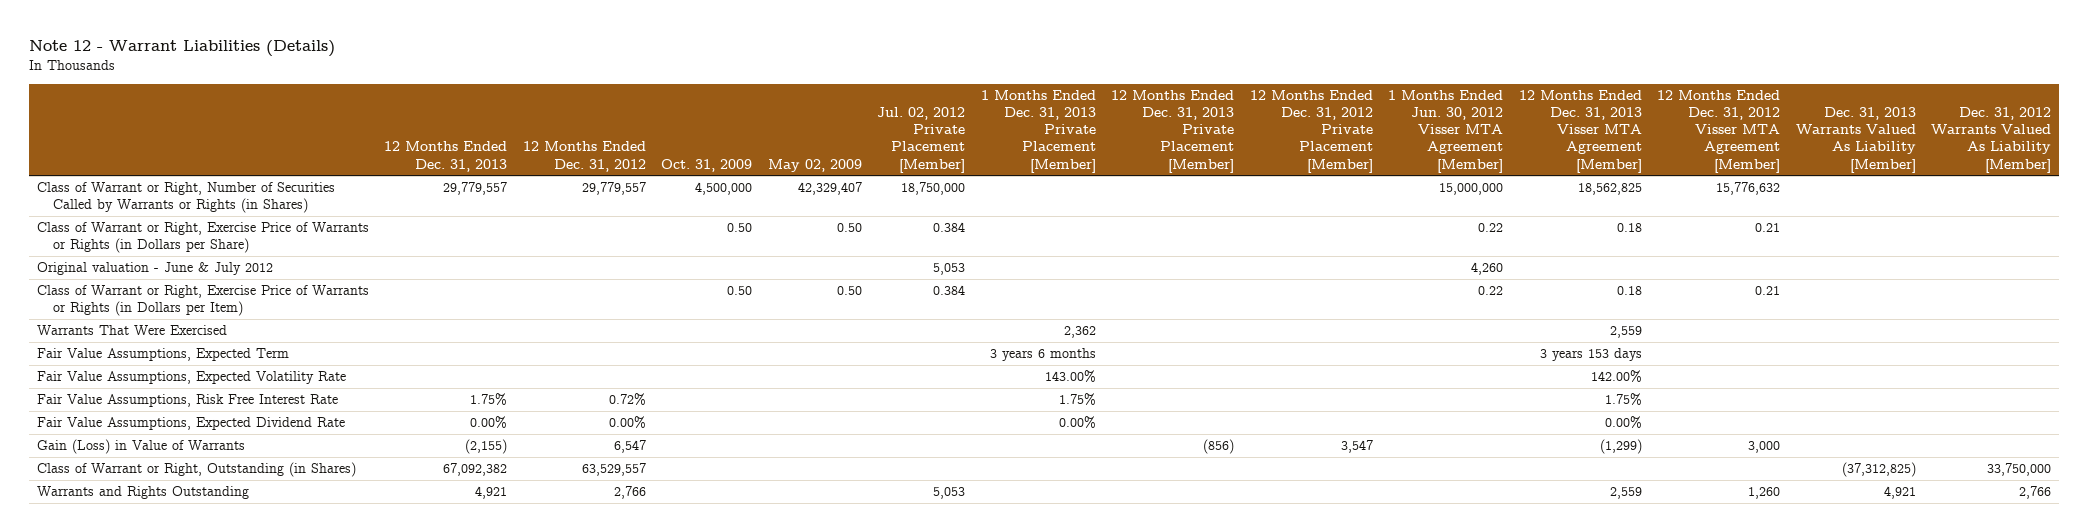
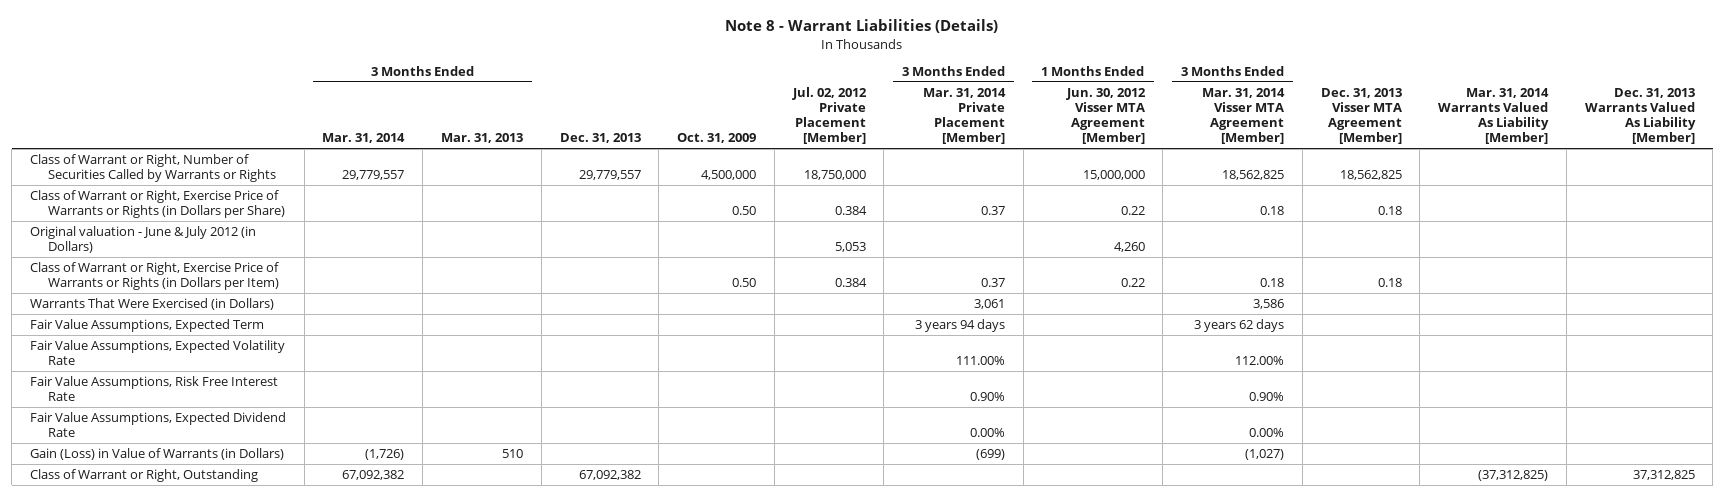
- Note 12 - Warrant Liabilities (Details)
+ Note 8 - Warrant Liabilities (Details)
- | 12 Months Ended Dec. 31, 2013 | 12 Months Ended Dec. 31, 2012 | Oct. 31, 2009 | May 02, 2009 | Jul. 02, 2012 Private Placement [Member] | 1 Months Ended Dec. 31, 2013 Private Placement [Member] | 12 Months Ended Dec. 31, 2013 Private Placement [Member] | 12 Months Ended Dec. 31, 2012 Private Placement [Member] | 1 Months Ended Jun. 30, 2012 Visser MTA Agreement [Member] | 12 Months Ended Dec. 31, 2013 Visser MTA Agreement [Member] | 12 Months Ended Dec. 31, 2012 Visser MTA Agreement [Member] | Dec. 31, 2013 Warrants Valued As Liability [Member] | Dec. 31, 2012 Warrants Valued As Liability [Member]
+ | 3 Months Ended Mar. 31, 2014 | 3 Months Ended Mar. 31, 2013 | Dec. 31, 2013 | Oct. 31, 2009 | Jul. 02, 2012 Private Placement [Member] | 3 Months Ended Mar. 31, 2014 Private Placement [Member] | 1 Months Ended Jun. 30, 2012 Visser MTA Agreement [Member] | 3 Months Ended Mar. 31, 2014 Visser MTA Agreement [Member] | Dec. 31, 2013 Visser MTA Agreement [Member] | Mar. 31, 2014 Warrants Valued As Liability [Member] | Dec. 31, 2013 Warrants Valued As Liability [Member]
- Class of Warrant or Right, Number of Securities Called by Warrants or Rights (in Shares) | 29,779,557 | 29,779,557 | 4,500,000 | 42,329,407 | 18,750,000 | | | | 15,000,000 | 18,562,825 | 15,776,632 | |
+ Class of Warrant or Right, Number of Securities Called by Warrants or Rights | 29,779,557 | | 29,779,557 | 4,500,000 | 18,750,000 | | 15,000,000 | 18,562,825 | 18,562,825 | |
- Original valuation - June & July 2012 | | | | | 5,053 | | | | 4,260 | | | |
+ Original valuation - June & July 2012 (in Dollars) | | | | | 5,053 | | 4,260 | | | |
- Warrants That Were Exercised | | | | | | 2,362 | | | | 2,559 | | |
+ Warrants That Were Exercised (in Dollars) | | | | | | 3,061 | | 3,586 | | |
- Gain (Loss) in Value of Warrants | (2,155) | 6,547 | | | | | (856) | 3,547 | | (1,299) | 3,000 | |
- Class of Warrant or Right, Outstanding (in Shares) | 67,092,382 | 63,529,557 | | | | | | | | | | (37,312,825) | 33,750,000
- Warrants and Rights Outstanding | 4,921 | 2,766 | | | 5,053 | | | | | 2,559 | 1,260 | 4,921 | 2,766
+ Gain (Loss) in Value of Warrants (in Dollars) | (1,726) | 510 | | | | (699) | | (1,027) | | |
+ Class of Warrant or Right, Outstanding | 67,092,382 | | 67,092,382 | | | | | | | (37,312,825) | 37,312,825

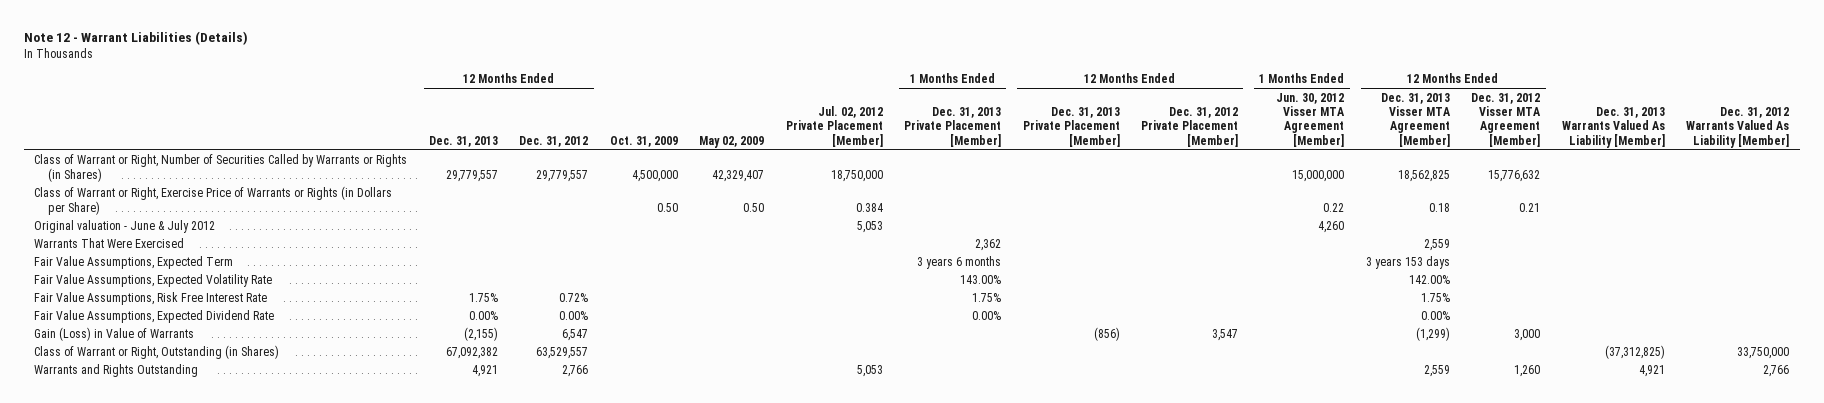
- Note 8 - Warrant Liabilities (Details)
+ Note 12 - Warrant Liabilities (Details)
- | 3 Months Ended Mar. 31, 2014 | 3 Months Ended Mar. 31, 2013 | Dec. 31, 2013 | Oct. 31, 2009 | Jul. 02, 2012 Private Placement [Member] | 3 Months Ended Mar. 31, 2014 Private Placement [Member] | 1 Months Ended Jun. 30, 2012 Visser MTA Agreement [Member] | 3 Months Ended Mar. 31, 2014 Visser MTA Agreement [Member] | Dec. 31, 2013 Visser MTA Agreement [Member] | Mar. 31, 2014 Warrants Valued As Liability [Member] | Dec. 31, 2013 Warrants Valued As Liability [Member]
+ | 12 Months Ended Dec. 31, 2013 | 12 Months Ended Dec. 31, 2012 | Oct. 31, 2009 | May 02, 2009 | Jul. 02, 2012 Private Placement [Member] | 1 Months Ended Dec. 31, 2013 Private Placement [Member] | 12 Months Ended Dec. 31, 2013 Private Placement [Member] | 12 Months Ended Dec. 31, 2012 Private Placement [Member] | 1 Months Ended Jun. 30, 2012 Visser MTA Agreement [Member] | 12 Months Ended Dec. 31, 2013 Visser MTA Agreement [Member] | 12 Months Ended Dec. 31, 2012 Visser MTA Agreement [Member] | Dec. 31, 2013 Warrants Valued As Liability [Member] | Dec. 31, 2012 Warrants Valued As Liability [Member]
- Class of Warrant or Right, Number of Securities Called by Warrants or Rights | 29,779,557 | | 29,779,557 | 4,500,000 | 18,750,000 | | 15,000,000 | 18,562,825 | 18,562,825 | |
+ Class of Warrant or Right, Number of Securities Called by Warrants or Rights (in Shares) | 29,779,557 | 29,779,557 | 4,500,000 | 42,329,407 | 18,750,000 | | | | 15,000,000 | 18,562,825 | 15,776,632 | |
- Original valuation - June & July 2012 (in Dollars) | | | | | 5,053 | | 4,260 | | | |
- Class of Warrant or Right, Exercise Price of Warrants or Rights (in Dollars per Item) | | | | 0.50 | 0.384 | 0.37 | 0.22 | 0.18 | 0.18 | |
- Warrants That Were Exercised (in Dollars) | | | | | | 3,061 | | 3,586 | | |
+ Original valuation - June & July 2012 | | | | | 5,053 | | | | 4,260 | | | |
+ Warrants That Were Exercised | | | | | | 2,362 | | | | 2,559 | | |
- Gain (Loss) in Value of Warrants (in Dollars) | (1,726) | 510 | | | | (699) | | (1,027) | | |
- Class of Warrant or Right, Outstanding | 67,092,382 | | 67,092,382 | | | | | | | (37,312,825) | 37,312,825
+ Gain (Loss) in Value of Warrants | (2,155) | 6,547 | | | | | (856) | 3,547 | | (1,299) | 3,000 | |
+ Class of Warrant or Right, Outstanding (in Shares) | 67,092,382 | 63,529,557 | | | | | | | | | | (37,312,825) | 33,750,000
+ Warrants and Rights Outstanding | 4,921 | 2,766 | | | 5,053 | | | | | 2,559 | 1,260 | 4,921 | 2,766

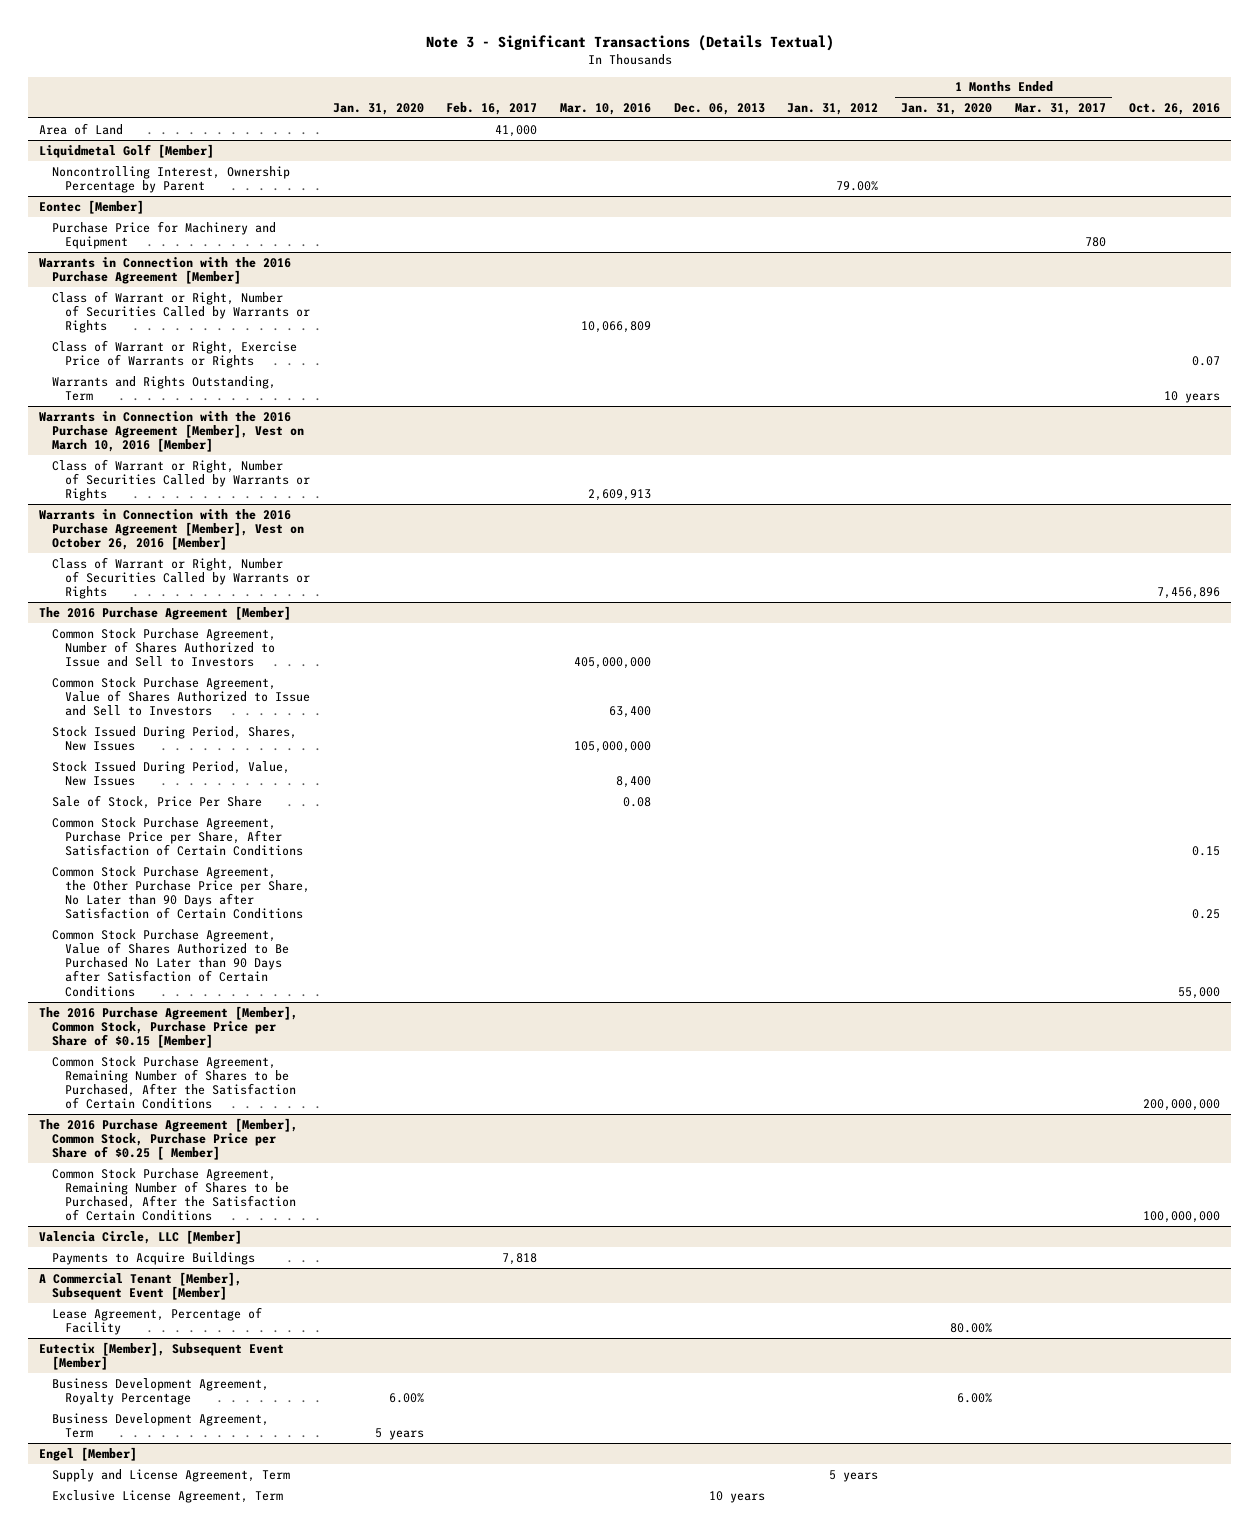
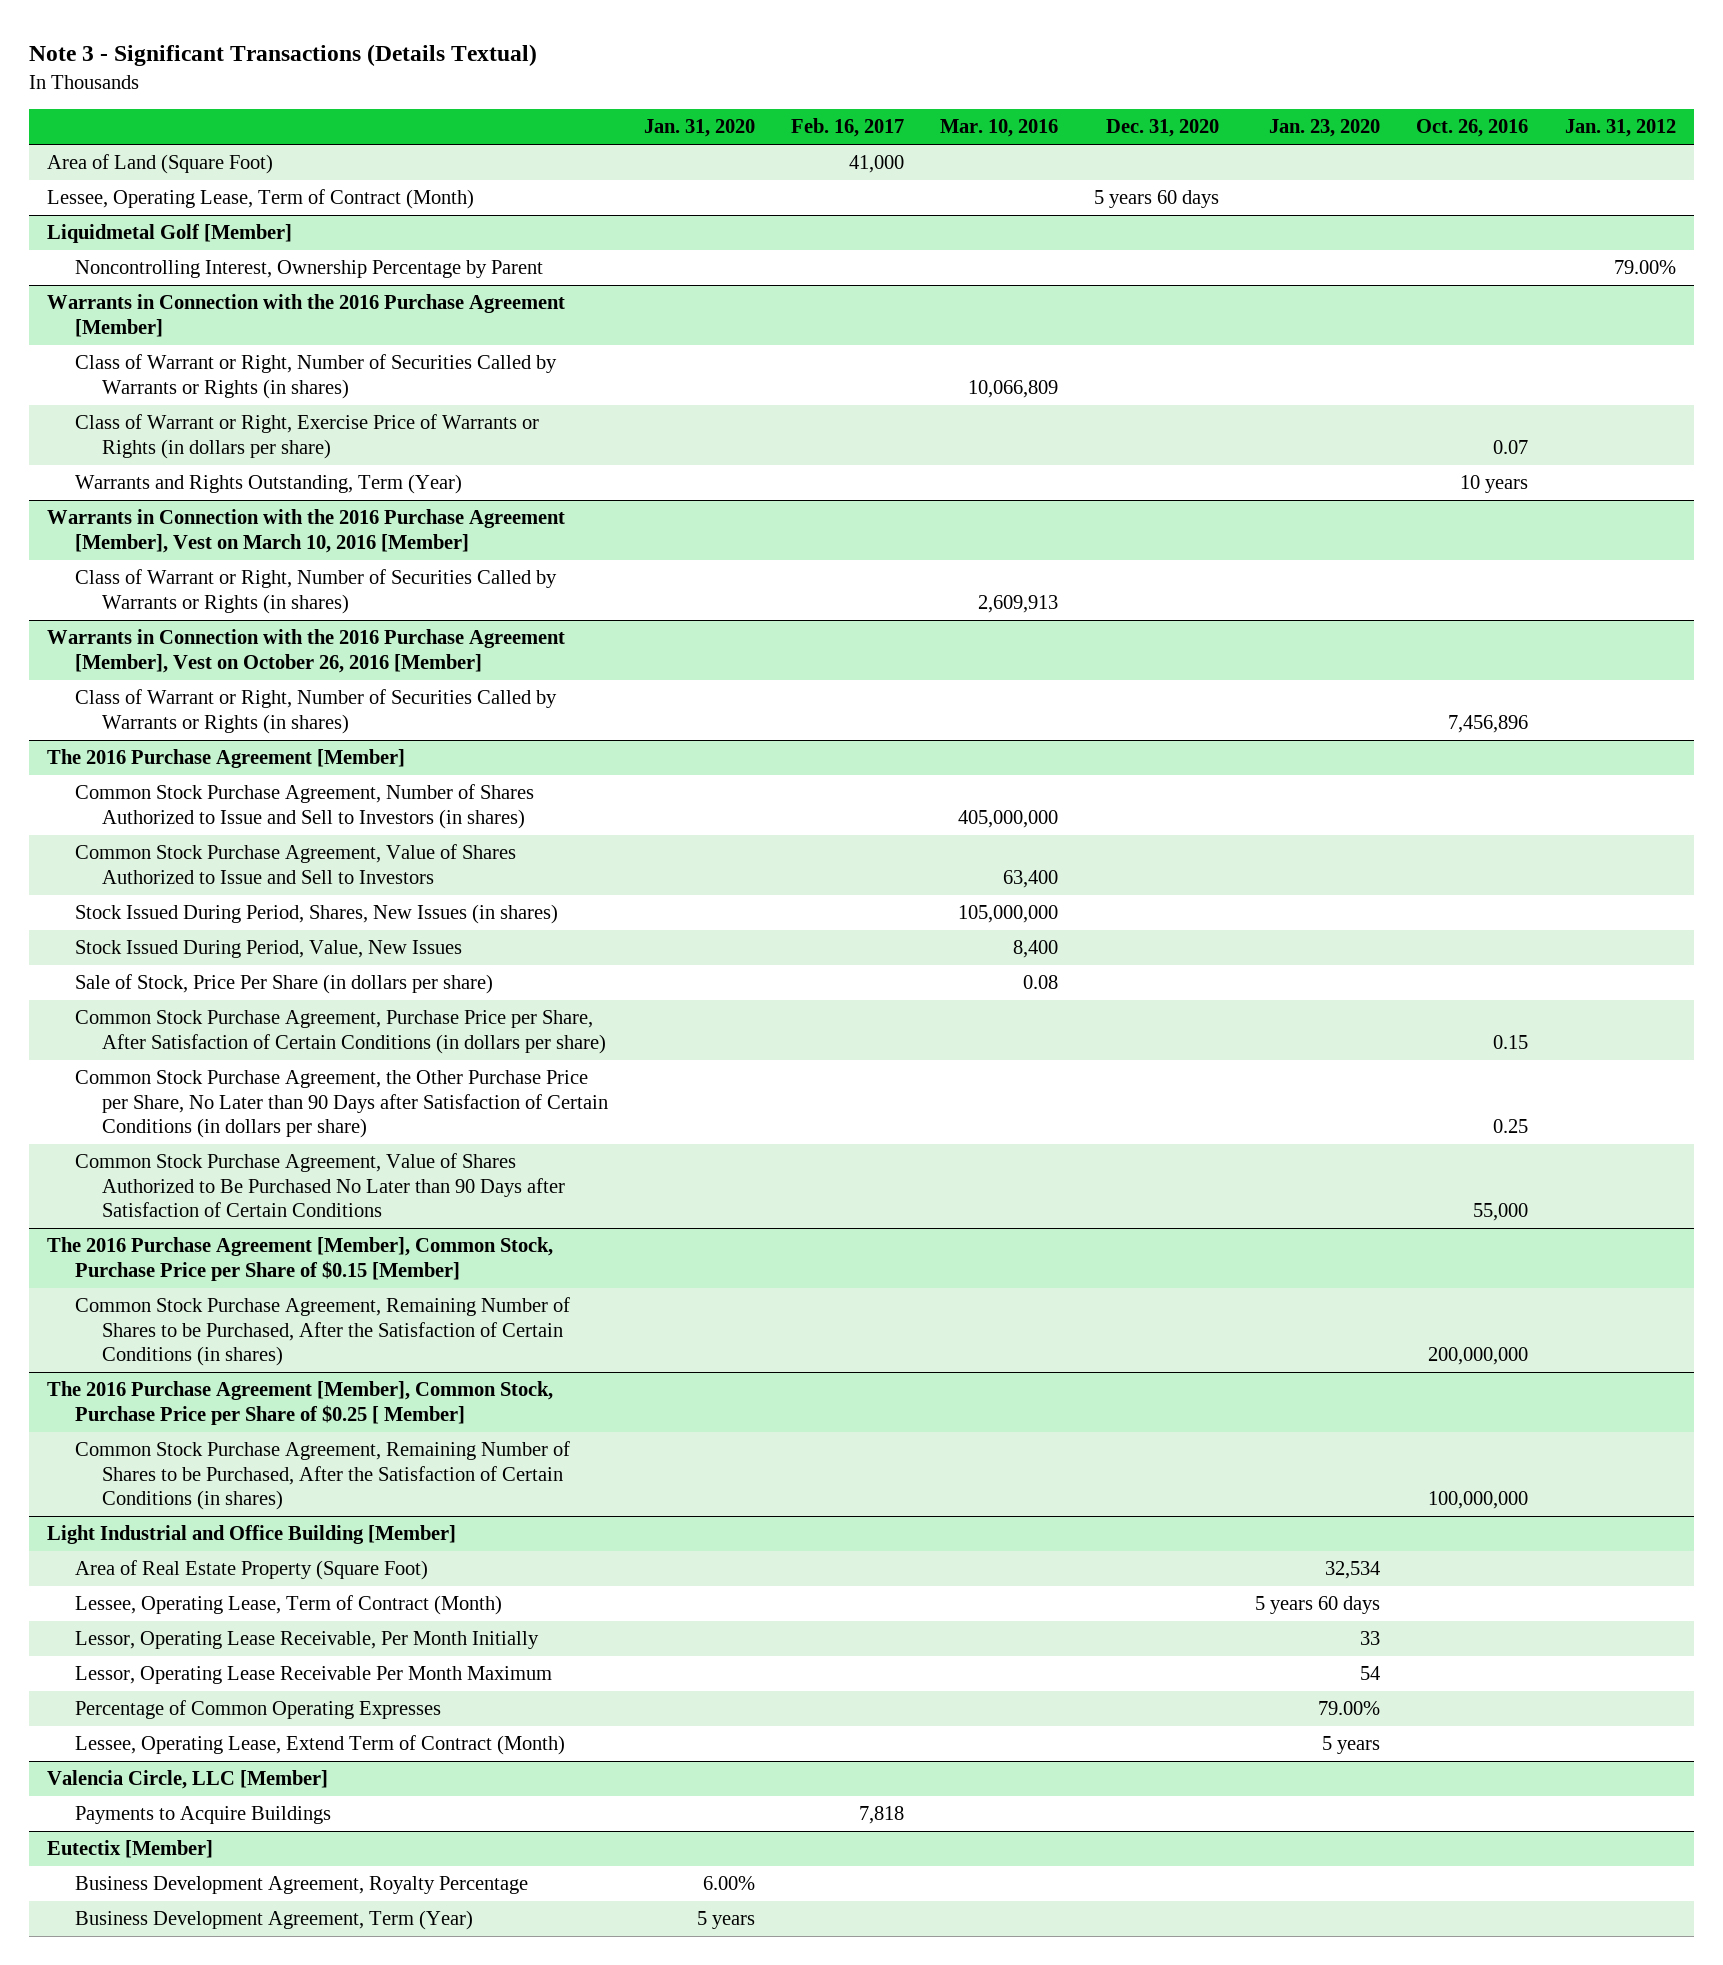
- | Jan. 31, 2020 | Feb. 16, 2017 | Mar. 10, 2016 | Dec. 06, 2013 | Jan. 31, 2012 | 1 Months Ended Jan. 31, 2020 | 1 Months Ended Mar. 31, 2017 | Oct. 26, 2016
+ | Jan. 31, 2020 | Feb. 16, 2017 | Mar. 10, 2016 | Dec. 31, 2020 | Jan. 23, 2020 | Oct. 26, 2016 | Jan. 31, 2012
- Area of Land | | 41,000 | | | | | |
+ Area of Land (Square Foot) | | 41,000 | | | | |
+ Lessee, Operating Lease, Term of Contract (Month) | | | | 5 years 60 days | | |
- Eontec [Member]
- Purchase Price for Machinery and Equipment | | | | | | | 780 |
@ Warrants in Connection with the 2016 Purchase Agreement [Member]
- Class of Warrant or Right, Number of Securities Called by Warrants or Rights | | | 10,066,809 | | | | |
- Class of Warrant or Right, Exercise Price of Warrants or Rights | | | | | | | | 0.07
- Warrants and Rights Outstanding, Term | | | | | | | | 10 years
+ Class of Warrant or Right, Number of Securities Called by Warrants or Rights (in shares) | | | 10,066,809 | | | |
+ Class of Warrant or Right, Exercise Price of Warrants or Rights (in dollars per share) | | | | | | 0.07 |
+ Warrants and Rights Outstanding, Term (Year) | | | | | | 10 years |
@ Warrants in Connection with the 2016 Purchase Agreement [Member], Vest on March 10, 2016 [Member]
- Class of Warrant or Right, Number of Securities Called by Warrants or Rights | | | 2,609,913 | | | | |
+ Class of Warrant or Right, Number of Securities Called by Warrants or Rights (in shares) | | | 2,609,913 | | | |
@ Warrants in Connection with the 2016 Purchase Agreement [Member], Vest on October 26, 2016 [Member]
- Class of Warrant or Right, Number of Securities Called by Warrants or Rights | | | | | | | | 7,456,896
+ Class of Warrant or Right, Number of Securities Called by Warrants or Rights (in shares) | | | | | | 7,456,896 |
@ The 2016 Purchase Agreement [Member]
- Common Stock Purchase Agreement, Number of Shares Authorized to Issue and Sell to Investors | | | 405,000,000 | | | | |
+ Common Stock Purchase Agreement, Number of Shares Authorized to Issue and Sell to Investors (in shares) | | | 405,000,000 | | | |
- Stock Issued During Period, Shares, New Issues | | | 105,000,000 | | | | |
+ Stock Issued During Period, Shares, New Issues (in shares) | | | 105,000,000 | | | |
- Sale of Stock, Price Per Share | | | 0.08 | | | | |
- Common Stock Purchase Agreement, Purchase Price per Share, After Satisfaction of Certain Conditions | | | | | | | | 0.15
- Common Stock Purchase Agreement, the Other Purchase Price per Share, No Later than 90 Days after Satisfaction of Certain Conditions | | | | | | | | 0.25
+ Sale of Stock, Price Per Share (in dollars per share) | | | 0.08 | | | |
+ Common Stock Purchase Agreement, Purchase Price per Share, After Satisfaction of Certain Conditions (in dollars per share) | | | | | | 0.15 |
+ Common Stock Purchase Agreement, the Other Purchase Price per Share, No Later than 90 Days after Satisfaction of Certain Conditions (in dollars per share) | | | | | | 0.25 |
@ The 2016 Purchase Agreement [Member], Common Stock, Purchase Price per Share of $0.15 [Member]
- Common Stock Purchase Agreement, Remaining Number of Shares to be Purchased, After the Satisfaction of Certain Conditions | | | | | | | | 200,000,000
+ Common Stock Purchase Agreement, Remaining Number of Shares to be Purchased, After the Satisfaction of Certain Conditions (in shares) | | | | | | 200,000,000 |
@ The 2016 Purchase Agreement [Member], Common Stock, Purchase Price per Share of $0.25 [ Member]
- Common Stock Purchase Agreement, Remaining Number of Shares to be Purchased, After the Satisfaction of Certain Conditions | | | | | | | | 100,000,000
+ Common Stock Purchase Agreement, Remaining Number of Shares to be Purchased, After the Satisfaction of Certain Conditions (in shares) | | | | | | 100,000,000 |
+ Light Industrial and Office Building [Member]
+ Area of Real Estate Property (Square Foot) | | | | | 32,534 | |
+ Lessee, Operating Lease, Term of Contract (Month) | | | | | 5 years 60 days | |
+ Lessor, Operating Lease Receivable, Per Month Initially | | | | | 33 | |
+ Lessor, Operating Lease Receivable Per Month Maximum | | | | | 54 | |
+ Percentage of Common Operating Expresses | | | | | 79.00% | |
+ Lessee, Operating Lease, Extend Term of Contract (Month) | | | | | 5 years | |
- A Commercial Tenant [Member], Subsequent Event [Member]
- Lease Agreement, Percentage of Facility | | | | | | 80.00% | |
- Eutectix [Member], Subsequent Event [Member]
+ Eutectix [Member]
- Business Development Agreement, Term | 5 years | | | | | | |
- Engel [Member]
- Supply and License Agreement, Term | | | | | 5 years | | |
- Exclusive License Agreement, Term | | | | 10 years | | | |
+ Business Development Agreement, Term (Year) | 5 years | | | | | |

